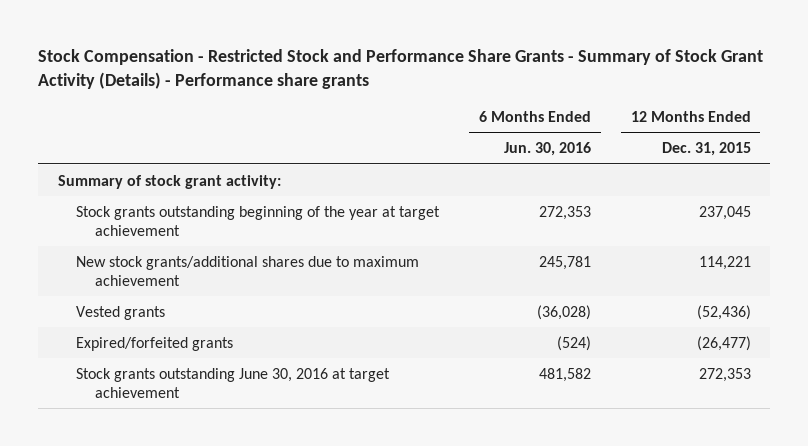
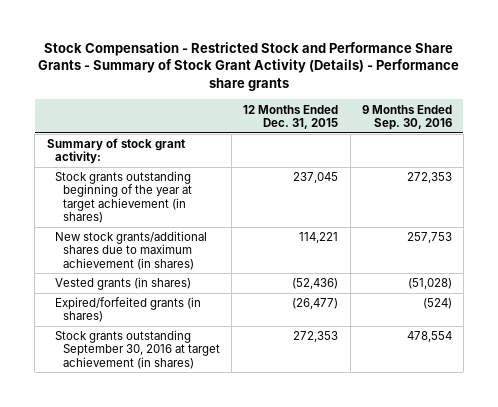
- | 6 Months Ended Jun. 30, 2016 | 12 Months Ended Dec. 31, 2015
+ | 12 Months Ended Dec. 31, 2015 | 9 Months Ended Sep. 30, 2016
- Stock grants outstanding beginning of the year at target achievement | 272,353 | 237,045
- New stock grants/additional shares due to maximum achievement | 245,781 | 114,221
- Vested grants | (36,028) | (52,436)
- Expired/forfeited grants | (524) | (26,477)
- Stock grants outstanding June 30, 2016 at target achievement | 481,582 | 272,353
+ Stock grants outstanding beginning of the year at target achievement (in shares) | 237,045 | 272,353
+ New stock grants/additional shares due to maximum achievement (in shares) | 114,221 | 257,753
+ Vested grants (in shares) | (52,436) | (51,028)
+ Expired/forfeited grants (in shares) | (26,477) | (524)
+ Stock grants outstanding September 30, 2016 at target achievement (in shares) | 272,353 | 478,554

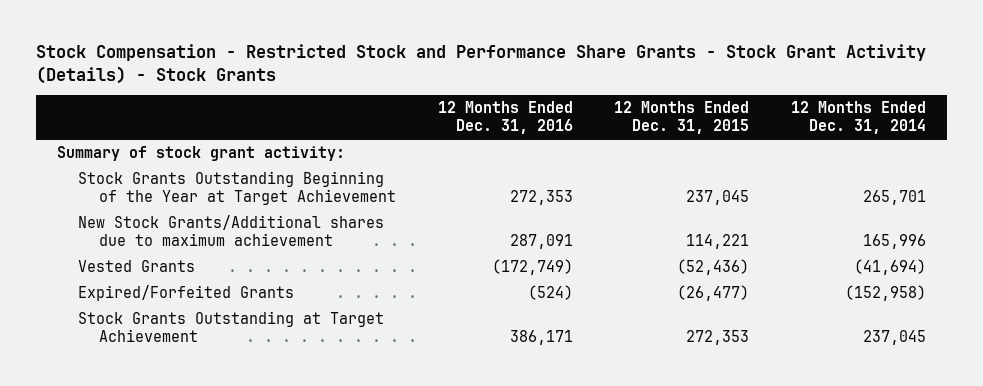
- Stock Compensation - Restricted Stock and Performance Share Grants - Summary of Stock Grant Activity (Details) - Performance share grants
+ Stock Compensation - Restricted Stock and Performance Share Grants - Stock Grant Activity (Details) - Stock Grants
- | 12 Months Ended Dec. 31, 2015 | 9 Months Ended Sep. 30, 2016
+ | 12 Months Ended Dec. 31, 2016 | 12 Months Ended Dec. 31, 2015 | 12 Months Ended Dec. 31, 2014
- Stock grants outstanding beginning of the year at target achievement (in shares) | 237,045 | 272,353
- New stock grants/additional shares due to maximum achievement (in shares) | 114,221 | 257,753
- Vested grants (in shares) | (52,436) | (51,028)
- Expired/forfeited grants (in shares) | (26,477) | (524)
- Stock grants outstanding September 30, 2016 at target achievement (in shares) | 272,353 | 478,554
+ Stock Grants Outstanding Beginning of the Year at Target Achievement | 272,353 | 237,045 | 265,701
+ New Stock Grants/Additional shares due to maximum achievement | 287,091 | 114,221 | 165,996
+ Vested Grants | (172,749) | (52,436) | (41,694)
+ Expired/Forfeited Grants | (524) | (26,477) | (152,958)
+ Stock Grants Outstanding at Target Achievement | 386,171 | 272,353 | 237,045

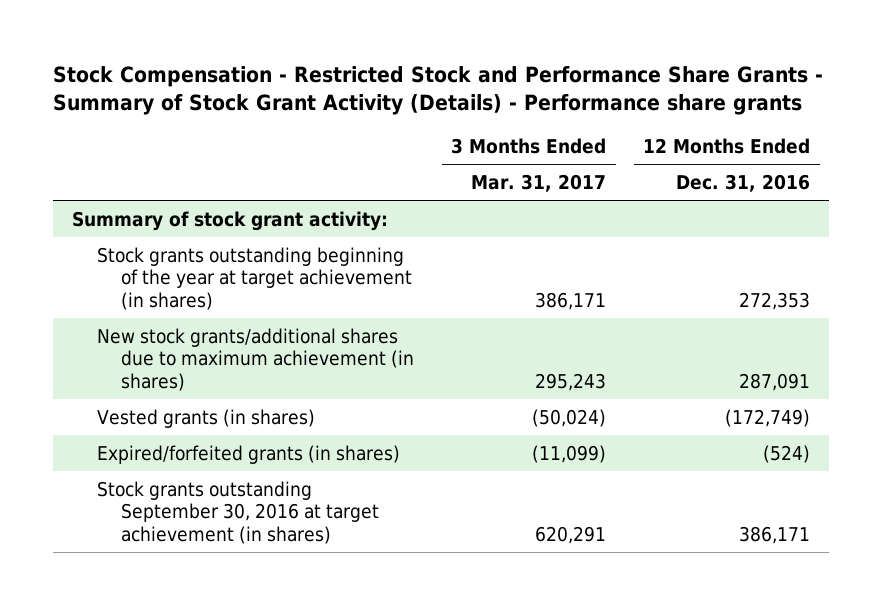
- Stock Compensation - Restricted Stock and Performance Share Grants - Stock Grant Activity (Details) - Stock Grants
+ Stock Compensation - Restricted Stock and Performance Share Grants - Summary of Stock Grant Activity (Details) - Performance share grants
- | 12 Months Ended Dec. 31, 2016 | 12 Months Ended Dec. 31, 2015 | 12 Months Ended Dec. 31, 2014
+ | 3 Months Ended Mar. 31, 2017 | 12 Months Ended Dec. 31, 2016
- Stock Grants Outstanding Beginning of the Year at Target Achievement | 272,353 | 237,045 | 265,701
- New Stock Grants/Additional shares due to maximum achievement | 287,091 | 114,221 | 165,996
- Vested Grants | (172,749) | (52,436) | (41,694)
- Expired/Forfeited Grants | (524) | (26,477) | (152,958)
- Stock Grants Outstanding at Target Achievement | 386,171 | 272,353 | 237,045
+ Stock grants outstanding beginning of the year at target achievement (in shares) | 386,171 | 272,353
+ New stock grants/additional shares due to maximum achievement (in shares) | 295,243 | 287,091
+ Vested grants (in shares) | (50,024) | (172,749)
+ Expired/forfeited grants (in shares) | (11,099) | (524)
+ Stock grants outstanding September 30, 2016 at target achievement (in shares) | 620,291 | 386,171

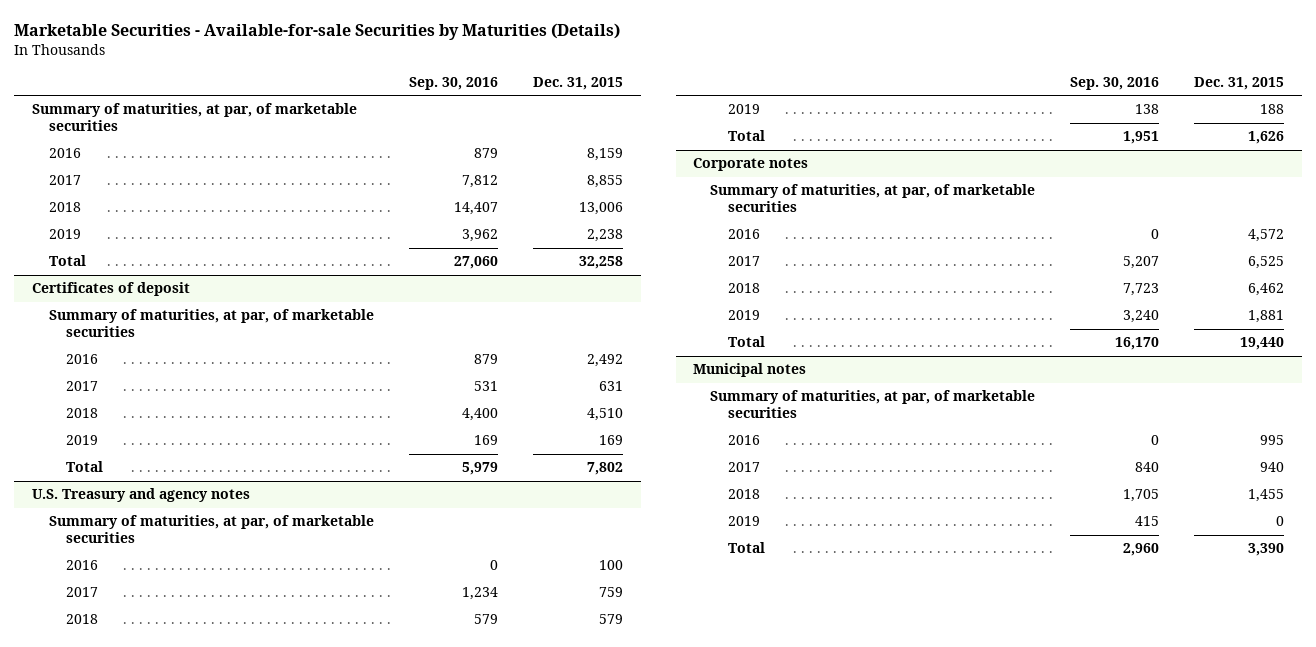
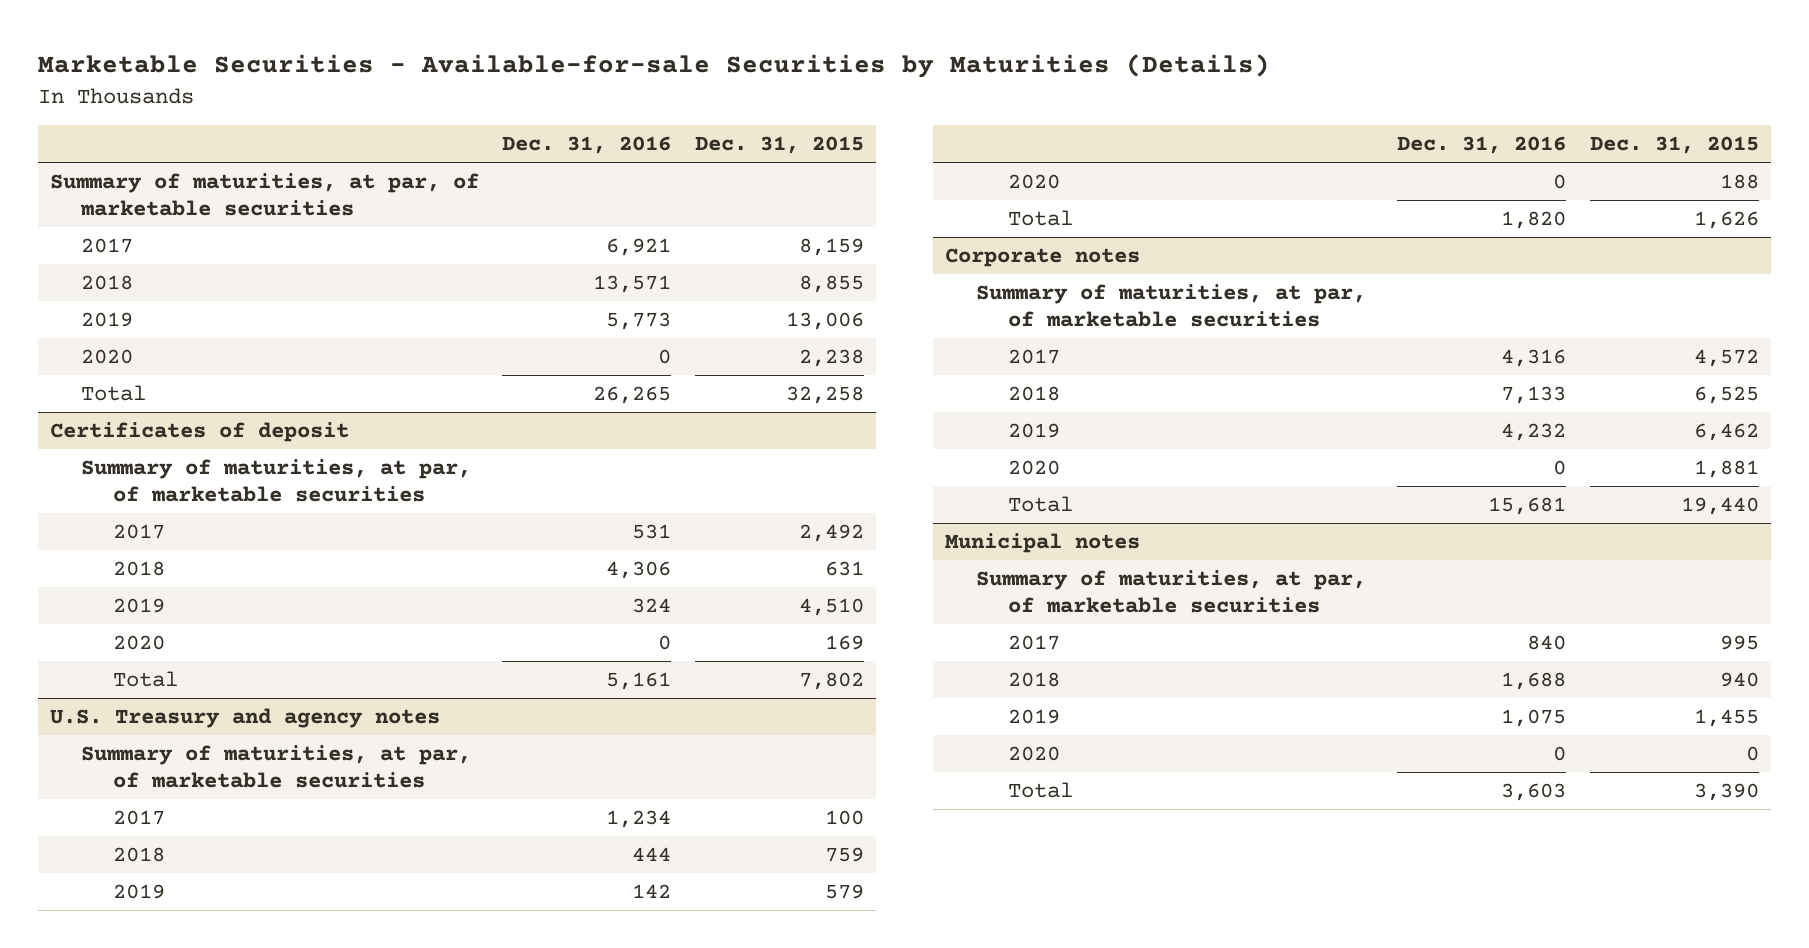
- | Sep. 30, 2016 | Dec. 31, 2015
+ | Dec. 31, 2016 | Dec. 31, 2015
- 2016 | 879 | 8,159
- 2017 | 7,812 | 8,855
- 2018 | 14,407 | 13,006
- 2019 | 3,962 | 2,238
+ 2017 | 6,921 | 8,159
+ 2018 | 13,571 | 8,855
+ 2019 | 5,773 | 13,006
+ 2020 | 0 | 2,238
@ Certificates of deposit
- 2016 | 879 | 2,492
- 2017 | 531 | 631
- 2018 | 4,400 | 4,510
- 2019 | 169 | 169
+ 2017 | 531 | 2,492
+ 2018 | 4,306 | 631
+ 2019 | 324 | 4,510
+ 2020 | 0 | 169
@ U.S. Treasury and agency notes
- 2016 | 0 | 100
- 2017 | 1,234 | 759
- 2018 | 579 | 579
- 2019 | 138 | 188
+ 2017 | 1,234 | 100
+ 2018 | 444 | 759
+ 2019 | 142 | 579
+ 2020 | 0 | 188
@ Corporate notes
- 2016 | 0 | 4,572
- 2017 | 5,207 | 6,525
- 2018 | 7,723 | 6,462
- 2019 | 3,240 | 1,881
+ 2017 | 4,316 | 4,572
+ 2018 | 7,133 | 6,525
+ 2019 | 4,232 | 6,462
+ 2020 | 0 | 1,881
@ Municipal notes
- 2016 | 0 | 995
- 2017 | 840 | 940
- 2018 | 1,705 | 1,455
- 2019 | 415 | 0
+ 2017 | 840 | 995
+ 2018 | 1,688 | 940
+ 2019 | 1,075 | 1,455
+ 2020 | 0 | 0

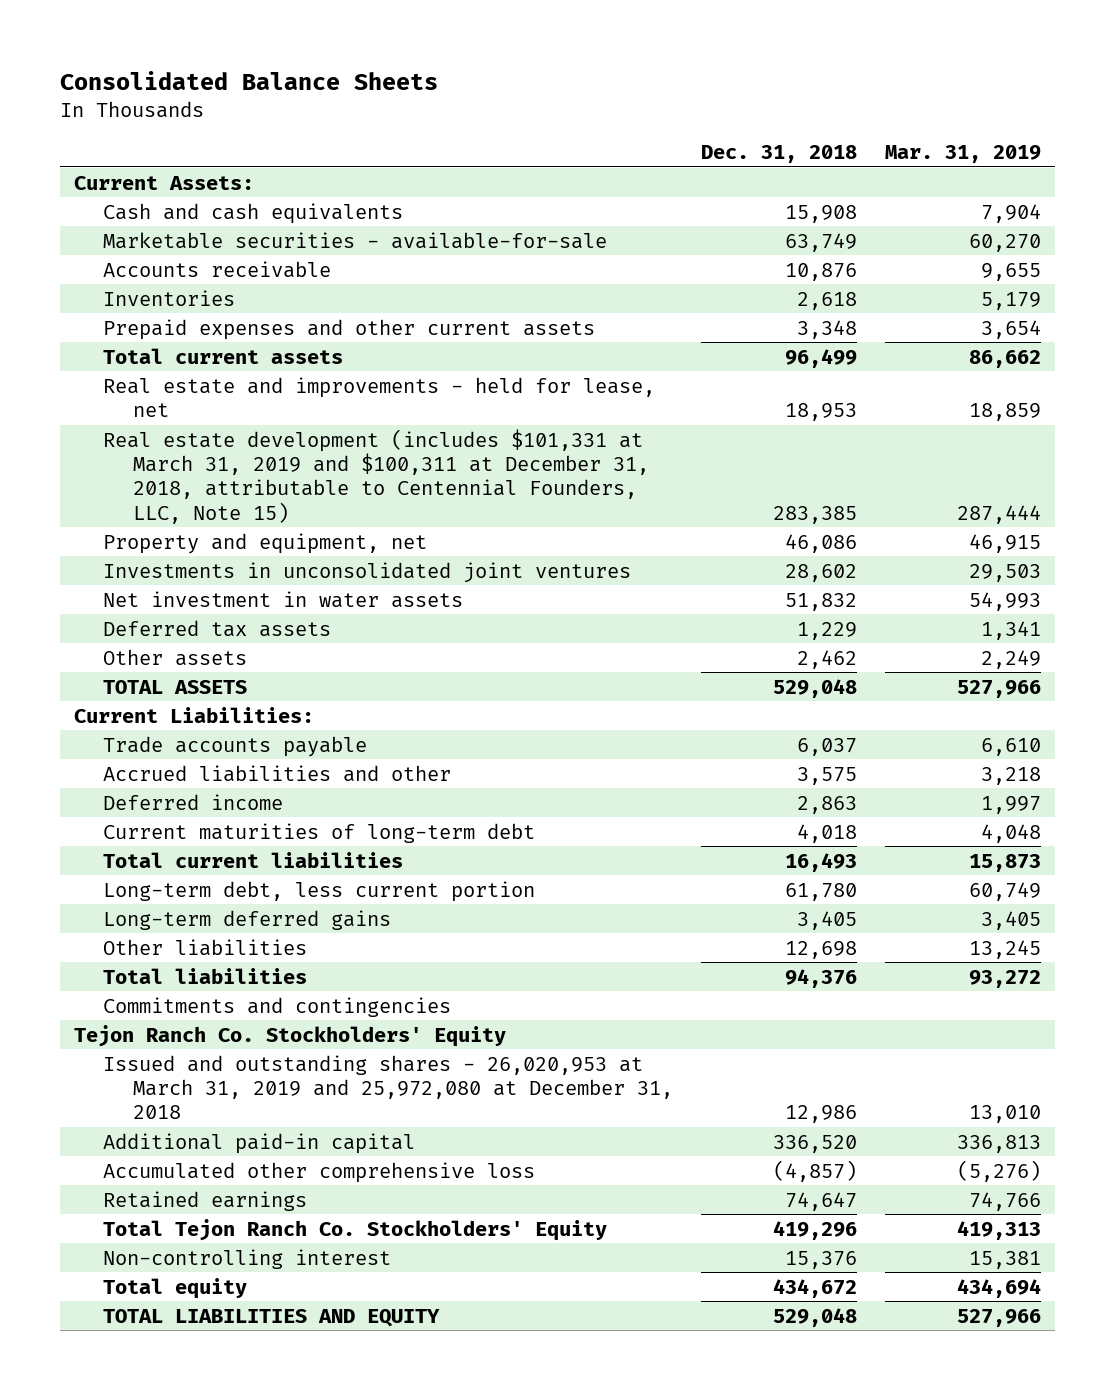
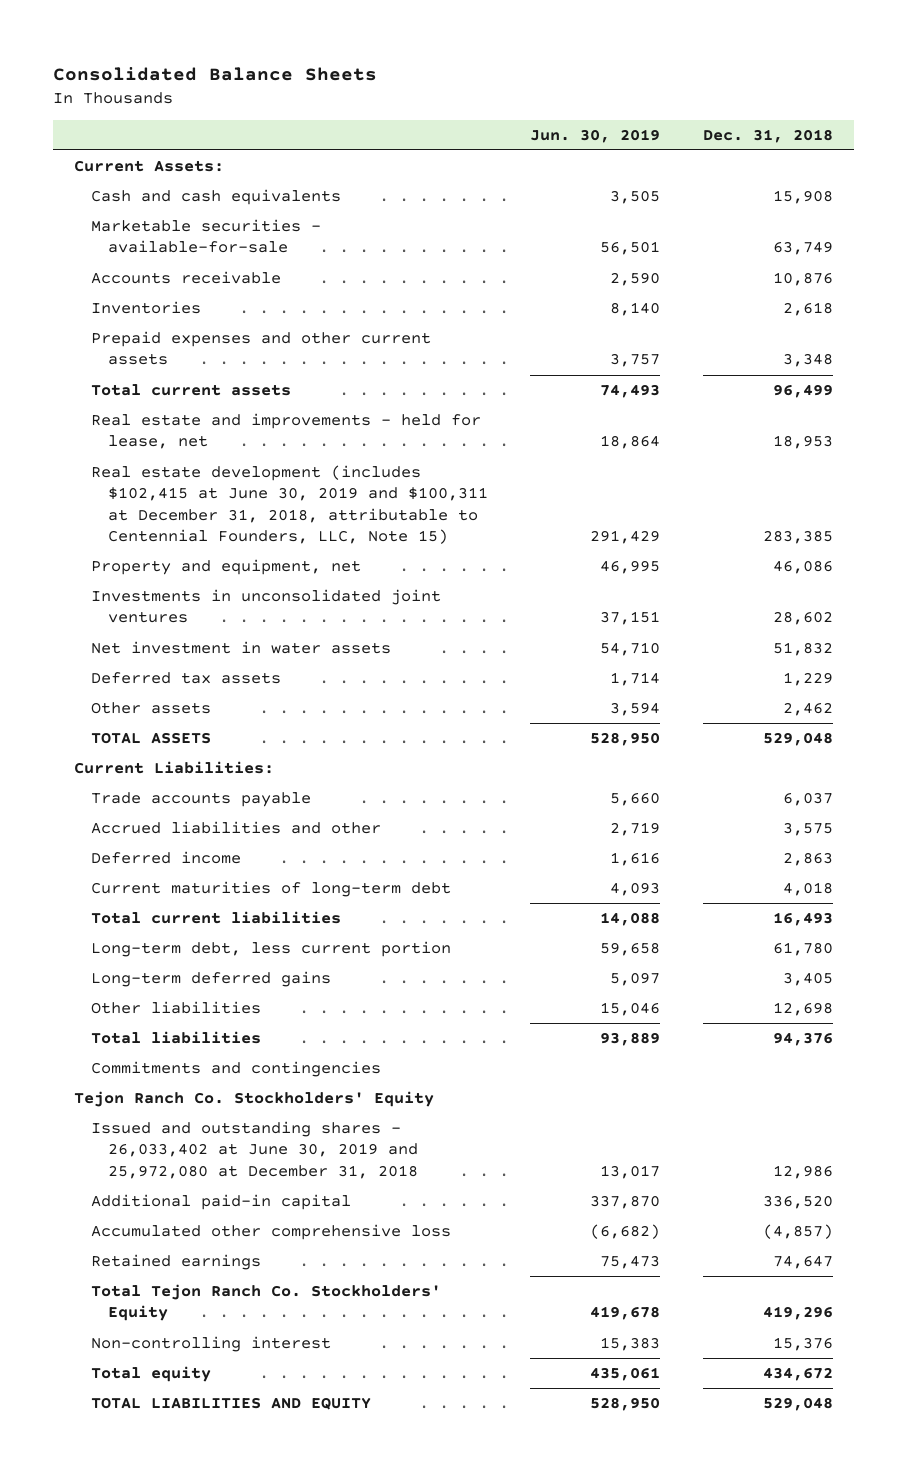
- | Dec. 31, 2018 | Mar. 31, 2019
+ | Jun. 30, 2019 | Dec. 31, 2018
- Real estate development (includes $101,331 at March 31, 2019 and $100,311 at December 31, 2018, attributable to Centennial Founders, LLC, Note 15) | 283,385 | 287,444
+ Real estate development (includes $102,415 at June 30, 2019 and $100,311 at December 31, 2018, attributable to Centennial Founders, LLC, Note 15) | 291,429 | 283,385
- Issued and outstanding shares - 26,020,953 at March 31, 2019 and 25,972,080 at December 31, 2018 | 12,986 | 13,010
+ Issued and outstanding shares - 26,033,402 at June 30, 2019 and 25,972,080 at December 31, 2018 | 13,017 | 12,986

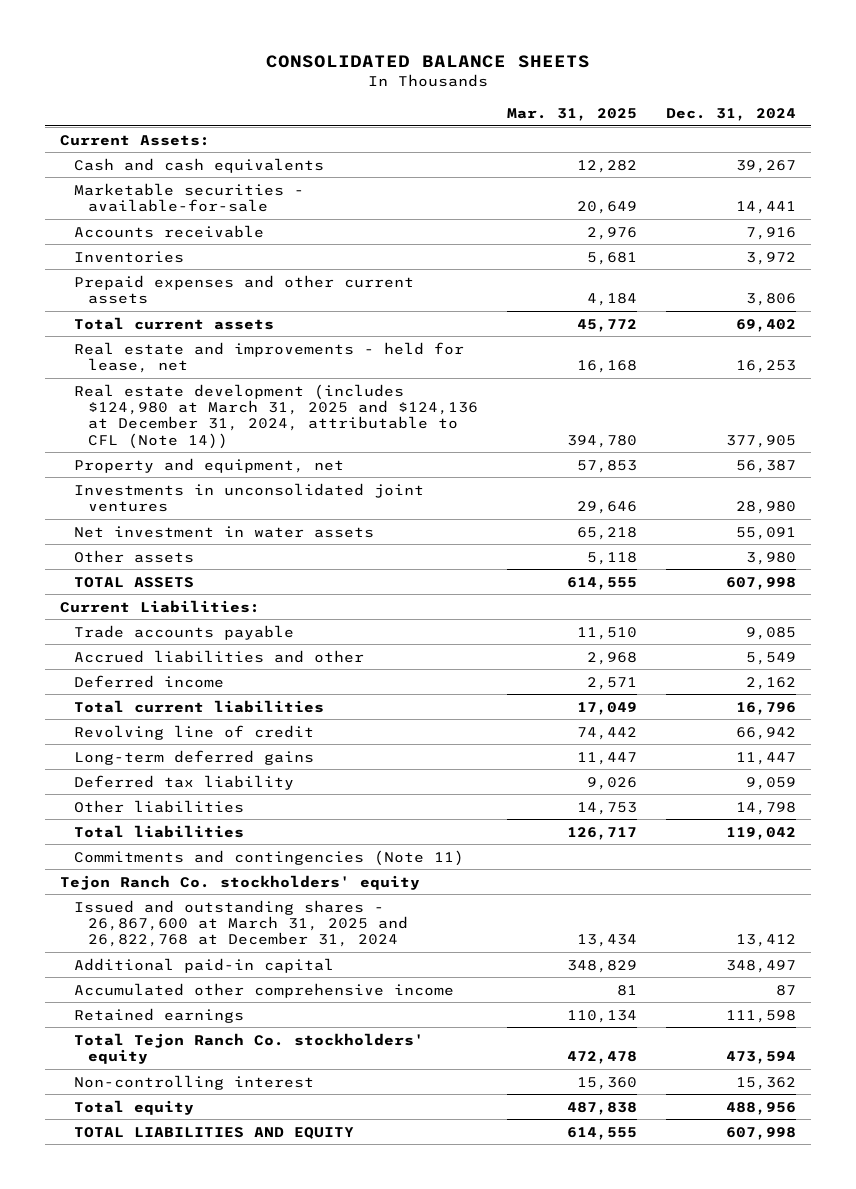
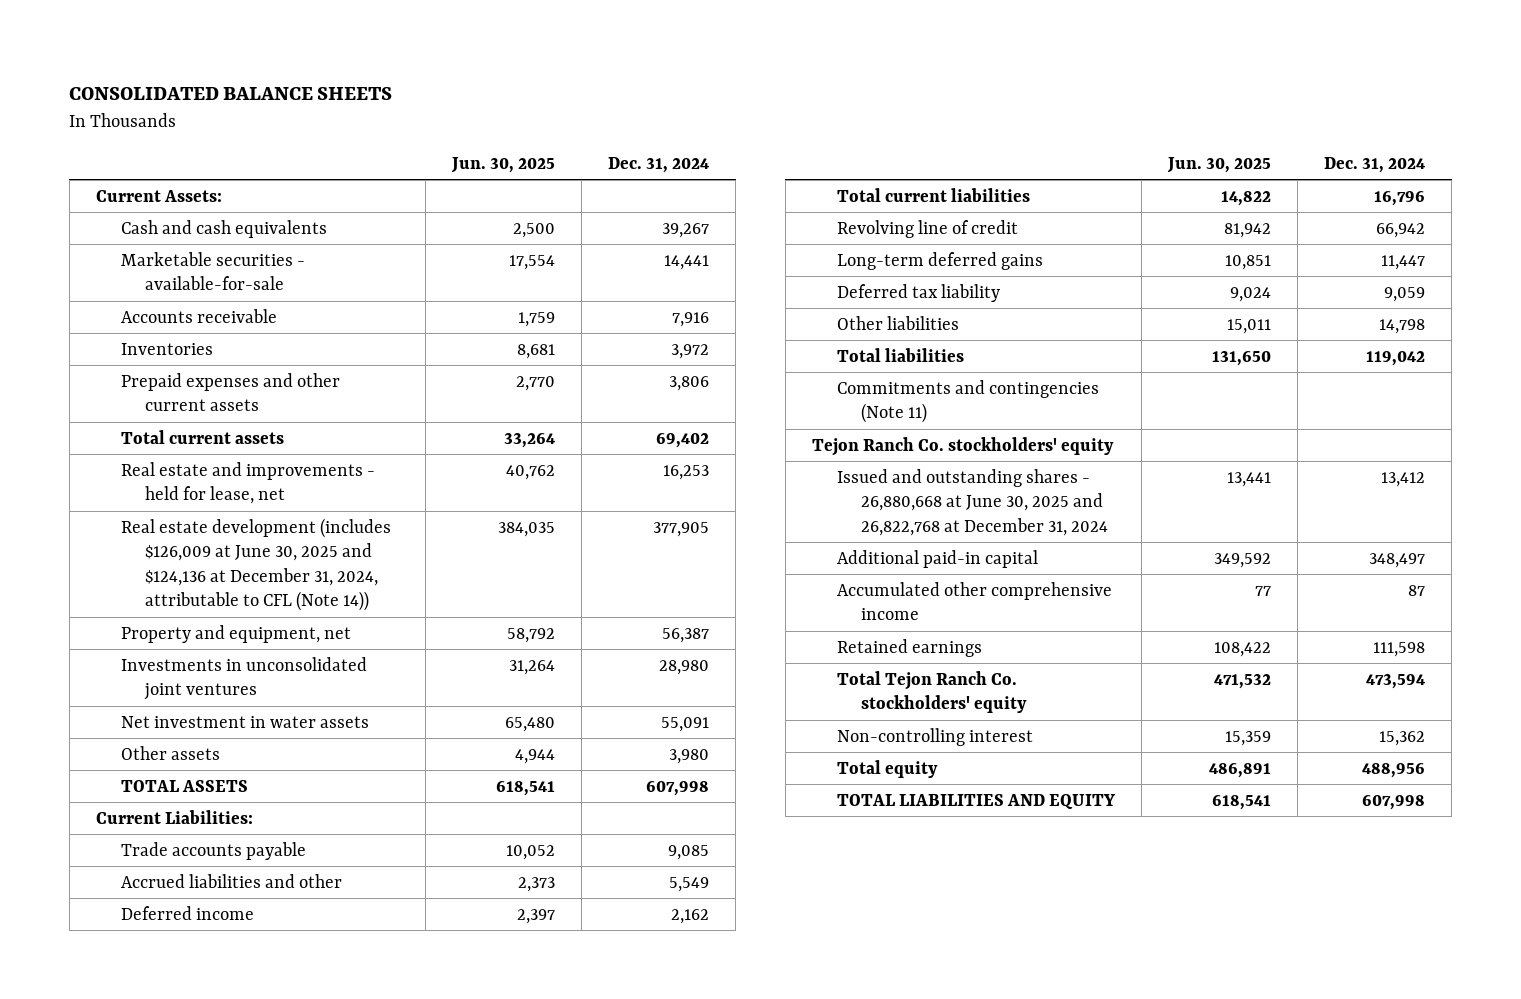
- | Mar. 31, 2025 | Dec. 31, 2024
+ | Jun. 30, 2025 | Dec. 31, 2024
- Real estate development (includes $124,980 at March 31, 2025 and $124,136 at December 31, 2024, attributable to CFL (Note 14)) | 394,780 | 377,905
+ Real estate development (includes $126,009 at June 30, 2025 and $124,136 at December 31, 2024, attributable to CFL (Note 14)) | 384,035 | 377,905
- Issued and outstanding shares - 26,867,600 at March 31, 2025 and 26,822,768 at December 31, 2024 | 13,434 | 13,412
+ Issued and outstanding shares - 26,880,668 at June 30, 2025 and 26,822,768 at December 31, 2024 | 13,441 | 13,412

